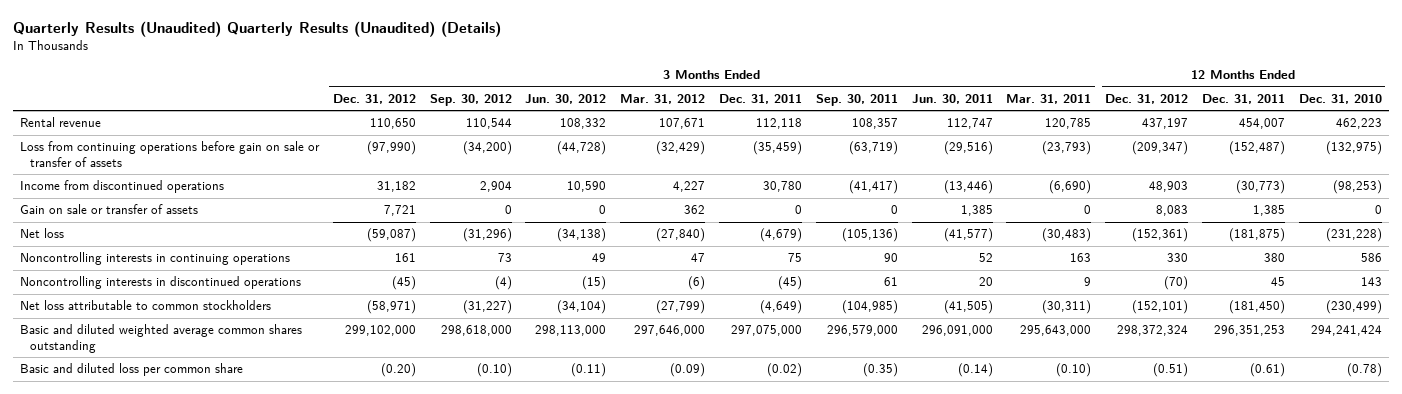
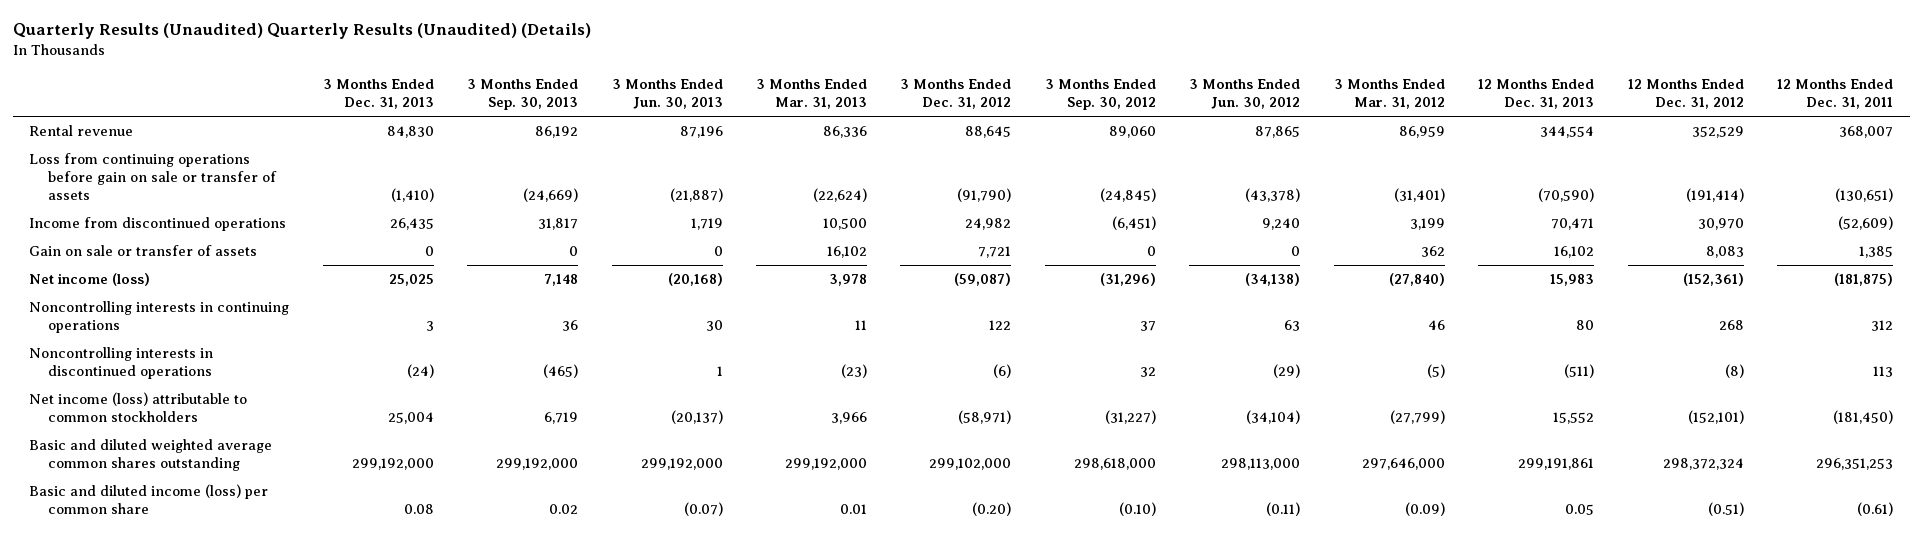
- | 3 Months Ended Dec. 31, 2012 | 3 Months Ended Sep. 30, 2012 | 3 Months Ended Jun. 30, 2012 | 3 Months Ended Mar. 31, 2012 | 3 Months Ended Dec. 31, 2011 | 3 Months Ended Sep. 30, 2011 | 3 Months Ended Jun. 30, 2011 | 3 Months Ended Mar. 31, 2011 | 12 Months Ended Dec. 31, 2012 | 12 Months Ended Dec. 31, 2011 | 12 Months Ended Dec. 31, 2010
+ | 3 Months Ended Dec. 31, 2013 | 3 Months Ended Sep. 30, 2013 | 3 Months Ended Jun. 30, 2013 | 3 Months Ended Mar. 31, 2013 | 3 Months Ended Dec. 31, 2012 | 3 Months Ended Sep. 30, 2012 | 3 Months Ended Jun. 30, 2012 | 3 Months Ended Mar. 31, 2012 | 12 Months Ended Dec. 31, 2013 | 12 Months Ended Dec. 31, 2012 | 12 Months Ended Dec. 31, 2011
- Rental revenue | 110,650 | 110,544 | 108,332 | 107,671 | 112,118 | 108,357 | 112,747 | 120,785 | 437,197 | 454,007 | 462,223
- Loss from continuing operations before gain on sale or transfer of assets | (97,990) | (34,200) | (44,728) | (32,429) | (35,459) | (63,719) | (29,516) | (23,793) | (209,347) | (152,487) | (132,975)
- Income from discontinued operations | 31,182 | 2,904 | 10,590 | 4,227 | 30,780 | (41,417) | (13,446) | (6,690) | 48,903 | (30,773) | (98,253)
+ Rental revenue | 84,830 | 86,192 | 87,196 | 86,336 | 88,645 | 89,060 | 87,865 | 86,959 | 344,554 | 352,529 | 368,007
+ Loss from continuing operations before gain on sale or transfer of assets | (1,410) | (24,669) | (21,887) | (22,624) | (91,790) | (24,845) | (43,378) | (31,401) | (70,590) | (191,414) | (130,651)
+ Income from discontinued operations | 26,435 | 31,817 | 1,719 | 10,500 | 24,982 | (6,451) | 9,240 | 3,199 | 70,471 | 30,970 | (52,609)
- Net loss | (59,087) | (31,296) | (34,138) | (27,840) | (4,679) | (105,136) | (41,577) | (30,483) | (152,361) | (181,875) | (231,228)
- Noncontrolling interests in continuing operations | 161 | 73 | 49 | 47 | 75 | 90 | 52 | 163 | 330 | 380 | 586
- Noncontrolling interests in discontinued operations | (45) | (4) | (15) | (6) | (45) | 61 | 20 | 9 | (70) | 45 | 143
- Net loss attributable to common stockholders | (58,971) | (31,227) | (34,104) | (27,799) | (4,649) | (104,985) | (41,505) | (30,311) | (152,101) | (181,450) | (230,499)
+ Net income (loss) | 25,025 | 7,148 | (20,168) | 3,978 | (59,087) | (31,296) | (34,138) | (27,840) | 15,983 | (152,361) | (181,875)
+ Noncontrolling interests in continuing operations | 3 | 36 | 30 | 11 | 122 | 37 | 63 | 46 | 80 | 268 | 312
+ Noncontrolling interests in discontinued operations | (24) | (465) | 1 | (23) | (6) | 32 | (29) | (5) | (511) | (8) | 113
+ Net income (loss) attributable to common stockholders | 25,004 | 6,719 | (20,137) | 3,966 | (58,971) | (31,227) | (34,104) | (27,799) | 15,552 | (152,101) | (181,450)
- Basic and diluted loss per common share | (0.20) | (0.10) | (0.11) | (0.09) | (0.02) | (0.35) | (0.14) | (0.10) | (0.51) | (0.61) | (0.78)
+ Basic and diluted income (loss) per common share | 0.08 | 0.02 | (0.07) | 0.01 | (0.20) | (0.10) | (0.11) | (0.09) | 0.05 | (0.51) | (0.61)

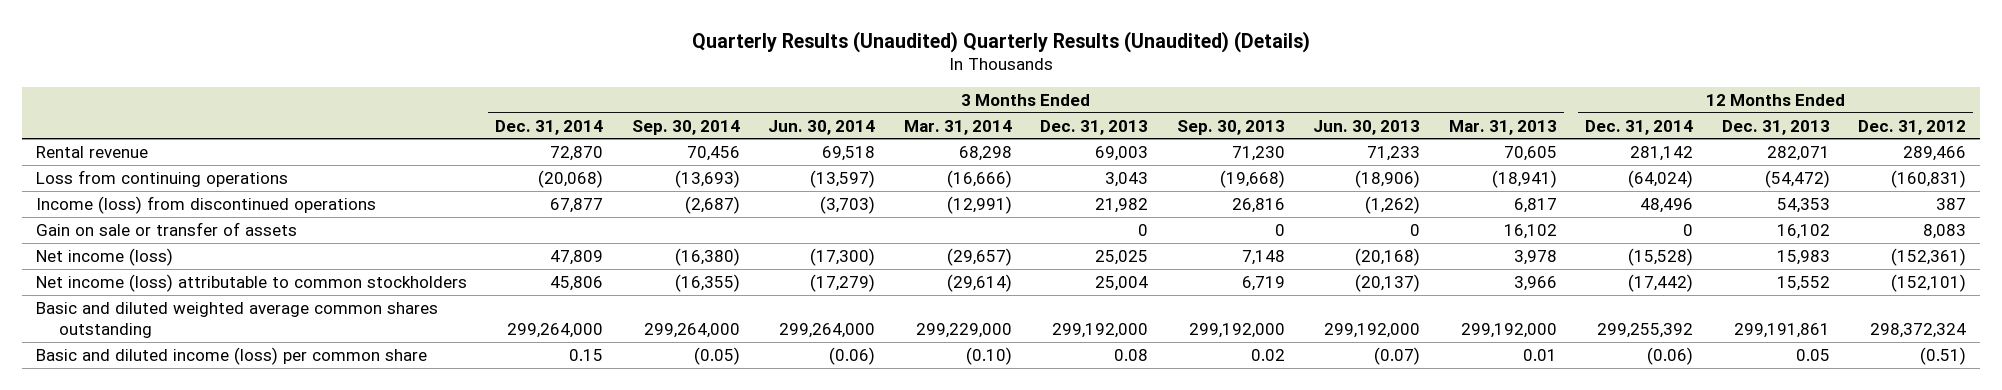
- | 3 Months Ended Dec. 31, 2013 | 3 Months Ended Sep. 30, 2013 | 3 Months Ended Jun. 30, 2013 | 3 Months Ended Mar. 31, 2013 | 3 Months Ended Dec. 31, 2012 | 3 Months Ended Sep. 30, 2012 | 3 Months Ended Jun. 30, 2012 | 3 Months Ended Mar. 31, 2012 | 12 Months Ended Dec. 31, 2013 | 12 Months Ended Dec. 31, 2012 | 12 Months Ended Dec. 31, 2011
+ | 3 Months Ended Dec. 31, 2014 | 3 Months Ended Sep. 30, 2014 | 3 Months Ended Jun. 30, 2014 | 3 Months Ended Mar. 31, 2014 | 3 Months Ended Dec. 31, 2013 | 3 Months Ended Sep. 30, 2013 | 3 Months Ended Jun. 30, 2013 | 3 Months Ended Mar. 31, 2013 | 12 Months Ended Dec. 31, 2014 | 12 Months Ended Dec. 31, 2013 | 12 Months Ended Dec. 31, 2012
- Rental revenue | 84,830 | 86,192 | 87,196 | 86,336 | 88,645 | 89,060 | 87,865 | 86,959 | 344,554 | 352,529 | 368,007
- Loss from continuing operations before gain on sale or transfer of assets | (1,410) | (24,669) | (21,887) | (22,624) | (91,790) | (24,845) | (43,378) | (31,401) | (70,590) | (191,414) | (130,651)
- Income from discontinued operations | 26,435 | 31,817 | 1,719 | 10,500 | 24,982 | (6,451) | 9,240 | 3,199 | 70,471 | 30,970 | (52,609)
+ Rental revenue | 72,870 | 70,456 | 69,518 | 68,298 | 69,003 | 71,230 | 71,233 | 70,605 | 281,142 | 282,071 | 289,466
+ Loss from continuing operations | (20,068) | (13,693) | (13,597) | (16,666) | 3,043 | (19,668) | (18,906) | (18,941) | (64,024) | (54,472) | (160,831)
+ Income (loss) from discontinued operations | 67,877 | (2,687) | (3,703) | (12,991) | 21,982 | 26,816 | (1,262) | 6,817 | 48,496 | 54,353 | 387
- Noncontrolling interests in continuing operations | 3 | 36 | 30 | 11 | 122 | 37 | 63 | 46 | 80 | 268 | 312
- Noncontrolling interests in discontinued operations | (24) | (465) | 1 | (23) | (6) | 32 | (29) | (5) | (511) | (8) | 113

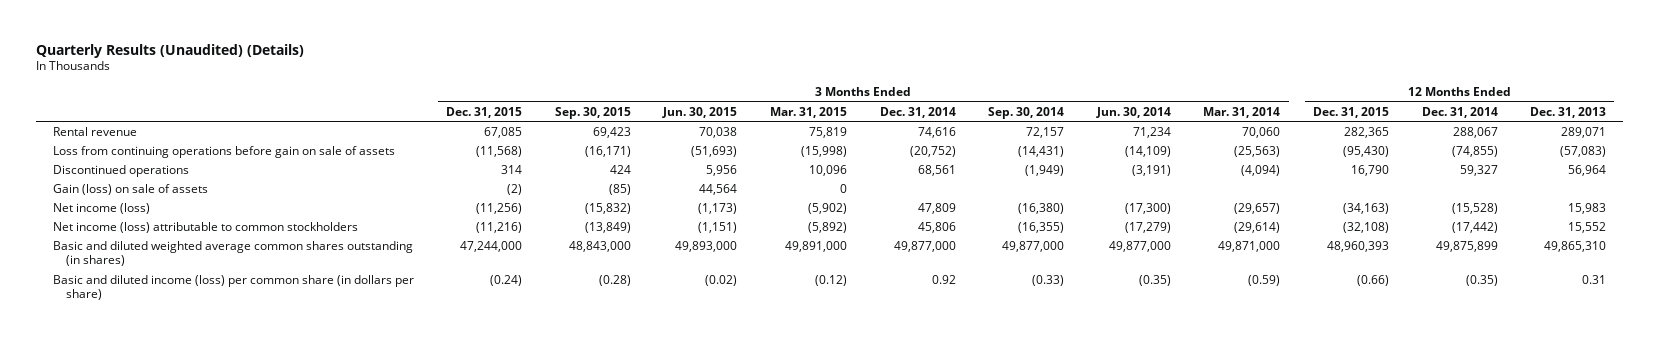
- Quarterly Results (Unaudited) Quarterly Results (Unaudited) (Details)
+ Quarterly Results (Unaudited) (Details)
- | 3 Months Ended Dec. 31, 2014 | 3 Months Ended Sep. 30, 2014 | 3 Months Ended Jun. 30, 2014 | 3 Months Ended Mar. 31, 2014 | 3 Months Ended Dec. 31, 2013 | 3 Months Ended Sep. 30, 2013 | 3 Months Ended Jun. 30, 2013 | 3 Months Ended Mar. 31, 2013 | 12 Months Ended Dec. 31, 2014 | 12 Months Ended Dec. 31, 2013 | 12 Months Ended Dec. 31, 2012
+ | 3 Months Ended Dec. 31, 2015 | 3 Months Ended Sep. 30, 2015 | 3 Months Ended Jun. 30, 2015 | 3 Months Ended Mar. 31, 2015 | 3 Months Ended Dec. 31, 2014 | 3 Months Ended Sep. 30, 2014 | 3 Months Ended Jun. 30, 2014 | 3 Months Ended Mar. 31, 2014 | 12 Months Ended Dec. 31, 2015 | 12 Months Ended Dec. 31, 2014 | 12 Months Ended Dec. 31, 2013
- Rental revenue | 72,870 | 70,456 | 69,518 | 68,298 | 69,003 | 71,230 | 71,233 | 70,605 | 281,142 | 282,071 | 289,466
- Loss from continuing operations | (20,068) | (13,693) | (13,597) | (16,666) | 3,043 | (19,668) | (18,906) | (18,941) | (64,024) | (54,472) | (160,831)
- Income (loss) from discontinued operations | 67,877 | (2,687) | (3,703) | (12,991) | 21,982 | 26,816 | (1,262) | 6,817 | 48,496 | 54,353 | 387
- Gain on sale or transfer of assets | | | | | 0 | 0 | 0 | 16,102 | 0 | 16,102 | 8,083
+ Rental revenue | 67,085 | 69,423 | 70,038 | 75,819 | 74,616 | 72,157 | 71,234 | 70,060 | 282,365 | 288,067 | 289,071
+ Loss from continuing operations before gain on sale of assets | (11,568) | (16,171) | (51,693) | (15,998) | (20,752) | (14,431) | (14,109) | (25,563) | (95,430) | (74,855) | (57,083)
+ Discontinued operations | 314 | 424 | 5,956 | 10,096 | 68,561 | (1,949) | (3,191) | (4,094) | 16,790 | 59,327 | 56,964
+ Gain (loss) on sale of assets | (2) | (85) | 44,564 | 0 | | | | | | |
- Basic and diluted weighted average common shares outstanding | 299,264,000 | 299,264,000 | 299,264,000 | 299,229,000 | 299,192,000 | 299,192,000 | 299,192,000 | 299,192,000 | 299,255,392 | 299,191,861 | 298,372,324
- Basic and diluted income (loss) per common share | 0.15 | (0.05) | (0.06) | (0.10) | 0.08 | 0.02 | (0.07) | 0.01 | (0.06) | 0.05 | (0.51)
+ Basic and diluted weighted average common shares outstanding (in shares) | 47,244,000 | 48,843,000 | 49,893,000 | 49,891,000 | 49,877,000 | 49,877,000 | 49,877,000 | 49,871,000 | 48,960,393 | 49,875,899 | 49,865,310
+ Basic and diluted income (loss) per common share (in dollars per share) | (0.24) | (0.28) | (0.02) | (0.12) | 0.92 | (0.33) | (0.35) | (0.59) | (0.66) | (0.35) | 0.31

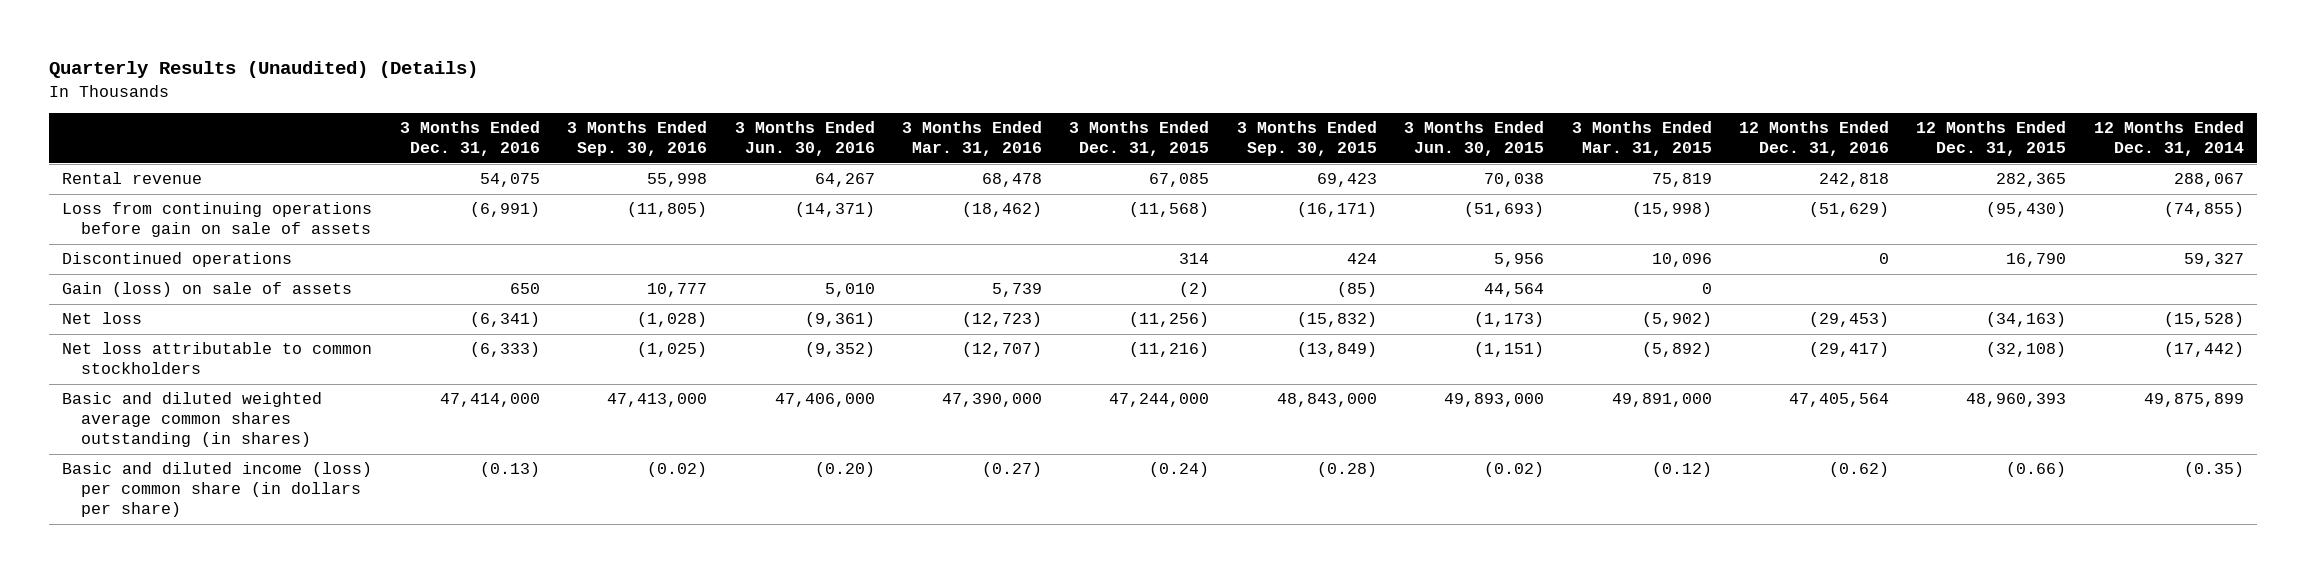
- | 3 Months Ended Dec. 31, 2015 | 3 Months Ended Sep. 30, 2015 | 3 Months Ended Jun. 30, 2015 | 3 Months Ended Mar. 31, 2015 | 3 Months Ended Dec. 31, 2014 | 3 Months Ended Sep. 30, 2014 | 3 Months Ended Jun. 30, 2014 | 3 Months Ended Mar. 31, 2014 | 12 Months Ended Dec. 31, 2015 | 12 Months Ended Dec. 31, 2014 | 12 Months Ended Dec. 31, 2013
+ | 3 Months Ended Dec. 31, 2016 | 3 Months Ended Sep. 30, 2016 | 3 Months Ended Jun. 30, 2016 | 3 Months Ended Mar. 31, 2016 | 3 Months Ended Dec. 31, 2015 | 3 Months Ended Sep. 30, 2015 | 3 Months Ended Jun. 30, 2015 | 3 Months Ended Mar. 31, 2015 | 12 Months Ended Dec. 31, 2016 | 12 Months Ended Dec. 31, 2015 | 12 Months Ended Dec. 31, 2014
- Net income (loss) | (11,256) | (15,832) | (1,173) | (5,902) | 47,809 | (16,380) | (17,300) | (29,657) | (34,163) | (15,528) | 15,983
- Net income (loss) attributable to common stockholders | (11,216) | (13,849) | (1,151) | (5,892) | 45,806 | (16,355) | (17,279) | (29,614) | (32,108) | (17,442) | 15,552
+ Net loss | (6,341) | (1,028) | (9,361) | (12,723) | (11,256) | (15,832) | (1,173) | (5,902) | (29,453) | (34,163) | (15,528)
+ Net loss attributable to common stockholders | (6,333) | (1,025) | (9,352) | (12,707) | (11,216) | (13,849) | (1,151) | (5,892) | (29,417) | (32,108) | (17,442)

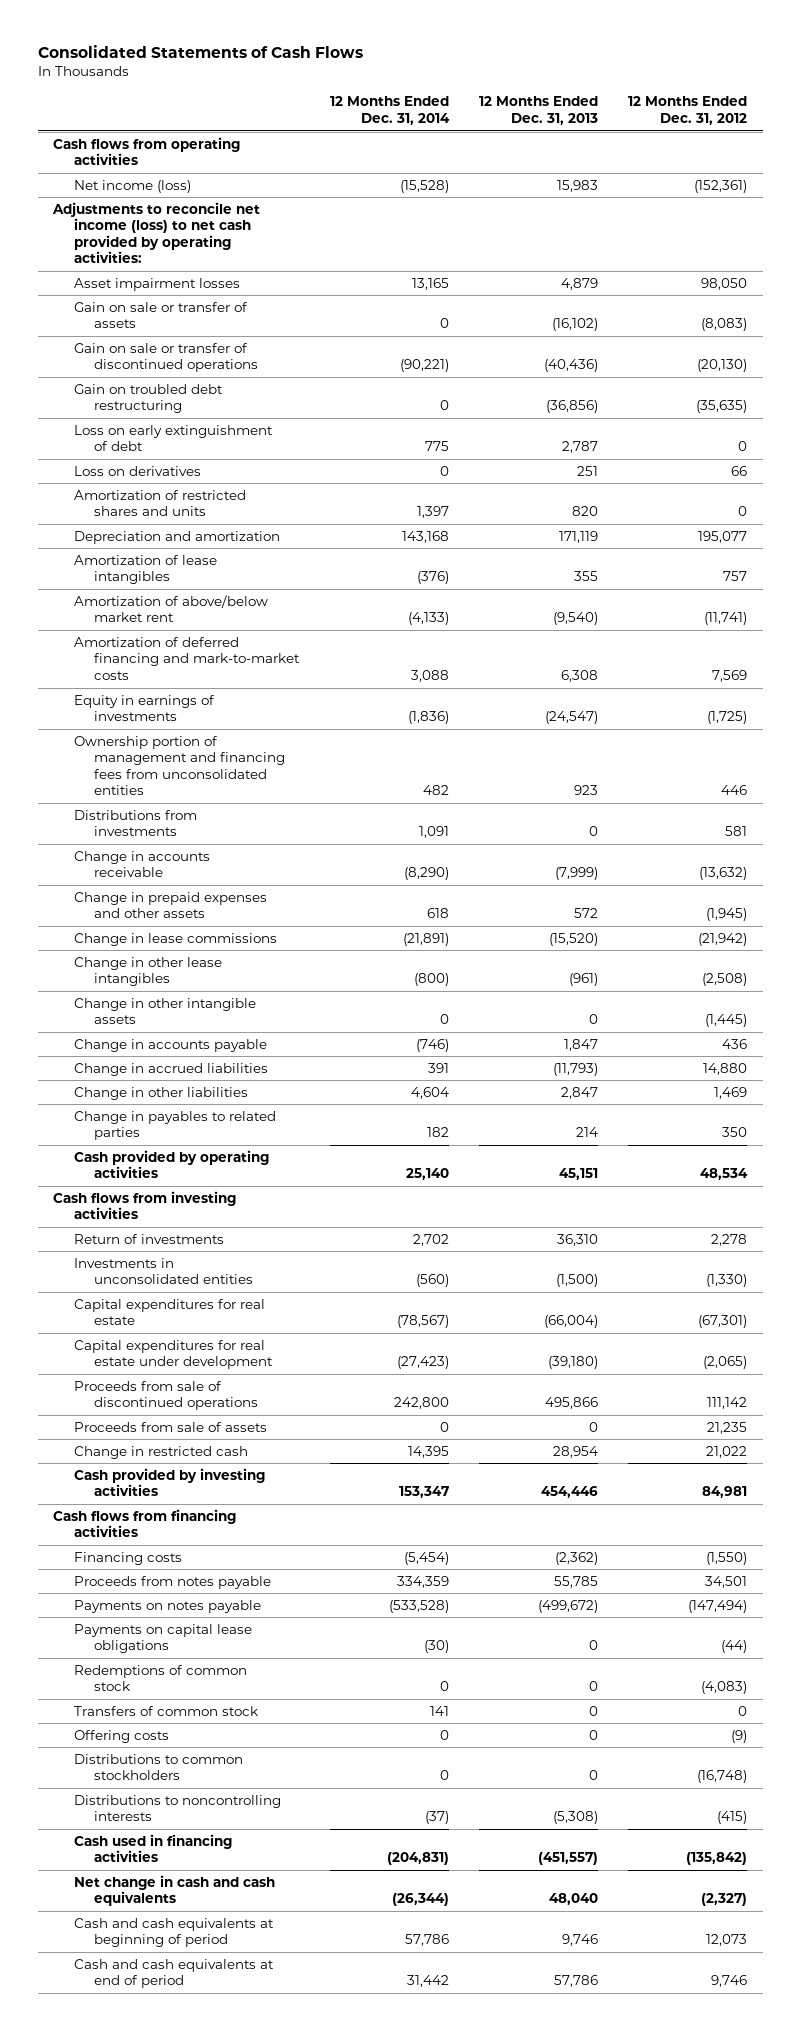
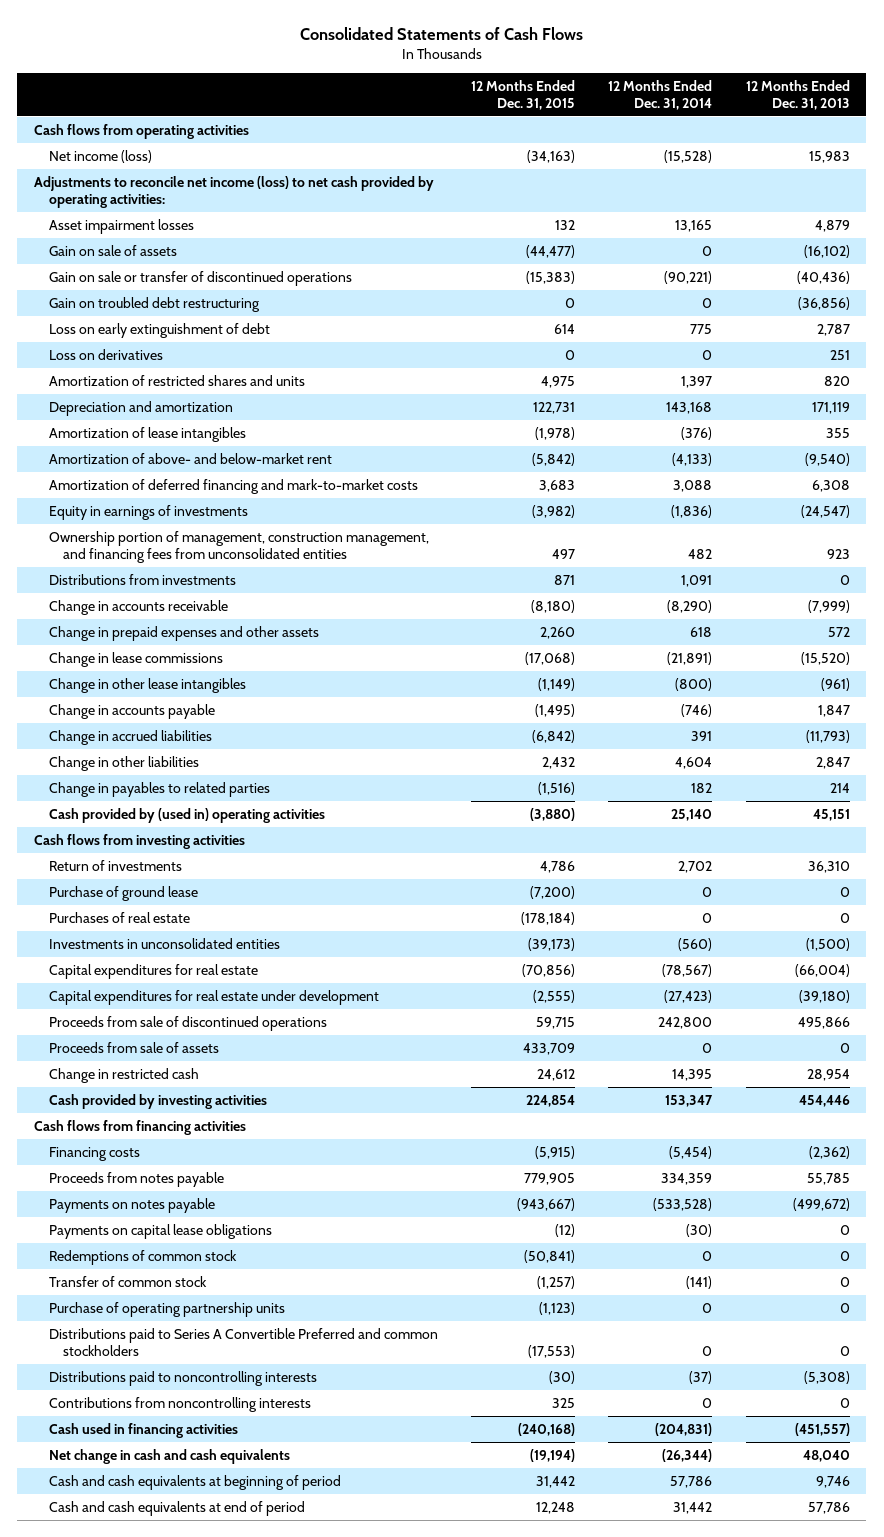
- | 12 Months Ended Dec. 31, 2014 | 12 Months Ended Dec. 31, 2013 | 12 Months Ended Dec. 31, 2012
+ | 12 Months Ended Dec. 31, 2015 | 12 Months Ended Dec. 31, 2014 | 12 Months Ended Dec. 31, 2013
- Gain on sale or transfer of assets | 0 | (16,102) | (8,083)
+ Gain on sale of assets | (44,477) | 0 | (16,102)
- Amortization of above/below market rent | (4,133) | (9,540) | (11,741)
+ Amortization of above- and below-market rent | (5,842) | (4,133) | (9,540)
- Ownership portion of management and financing fees from unconsolidated entities | 482 | 923 | 446
+ Ownership portion of management, construction management, and financing fees from unconsolidated entities | 497 | 482 | 923
- Change in other intangible assets | 0 | 0 | (1,445)
- Cash provided by operating activities | 25,140 | 45,151 | 48,534
+ Cash provided by (used in) operating activities | (3,880) | 25,140 | 45,151
+ Purchase of ground lease | (7,200) | 0 | 0
+ Purchases of real estate | (178,184) | 0 | 0
- Transfers of common stock | 141 | 0 | 0
- Offering costs | 0 | 0 | (9)
- Distributions to common stockholders | 0 | 0 | (16,748)
- Distributions to noncontrolling interests | (37) | (5,308) | (415)
+ Transfer of common stock | (1,257) | (141) | 0
+ Purchase of operating partnership units | (1,123) | 0 | 0
+ Distributions paid to Series A Convertible Preferred and common stockholders | (17,553) | 0 | 0
+ Distributions paid to noncontrolling interests | (30) | (37) | (5,308)
+ Contributions from noncontrolling interests | 325 | 0 | 0

